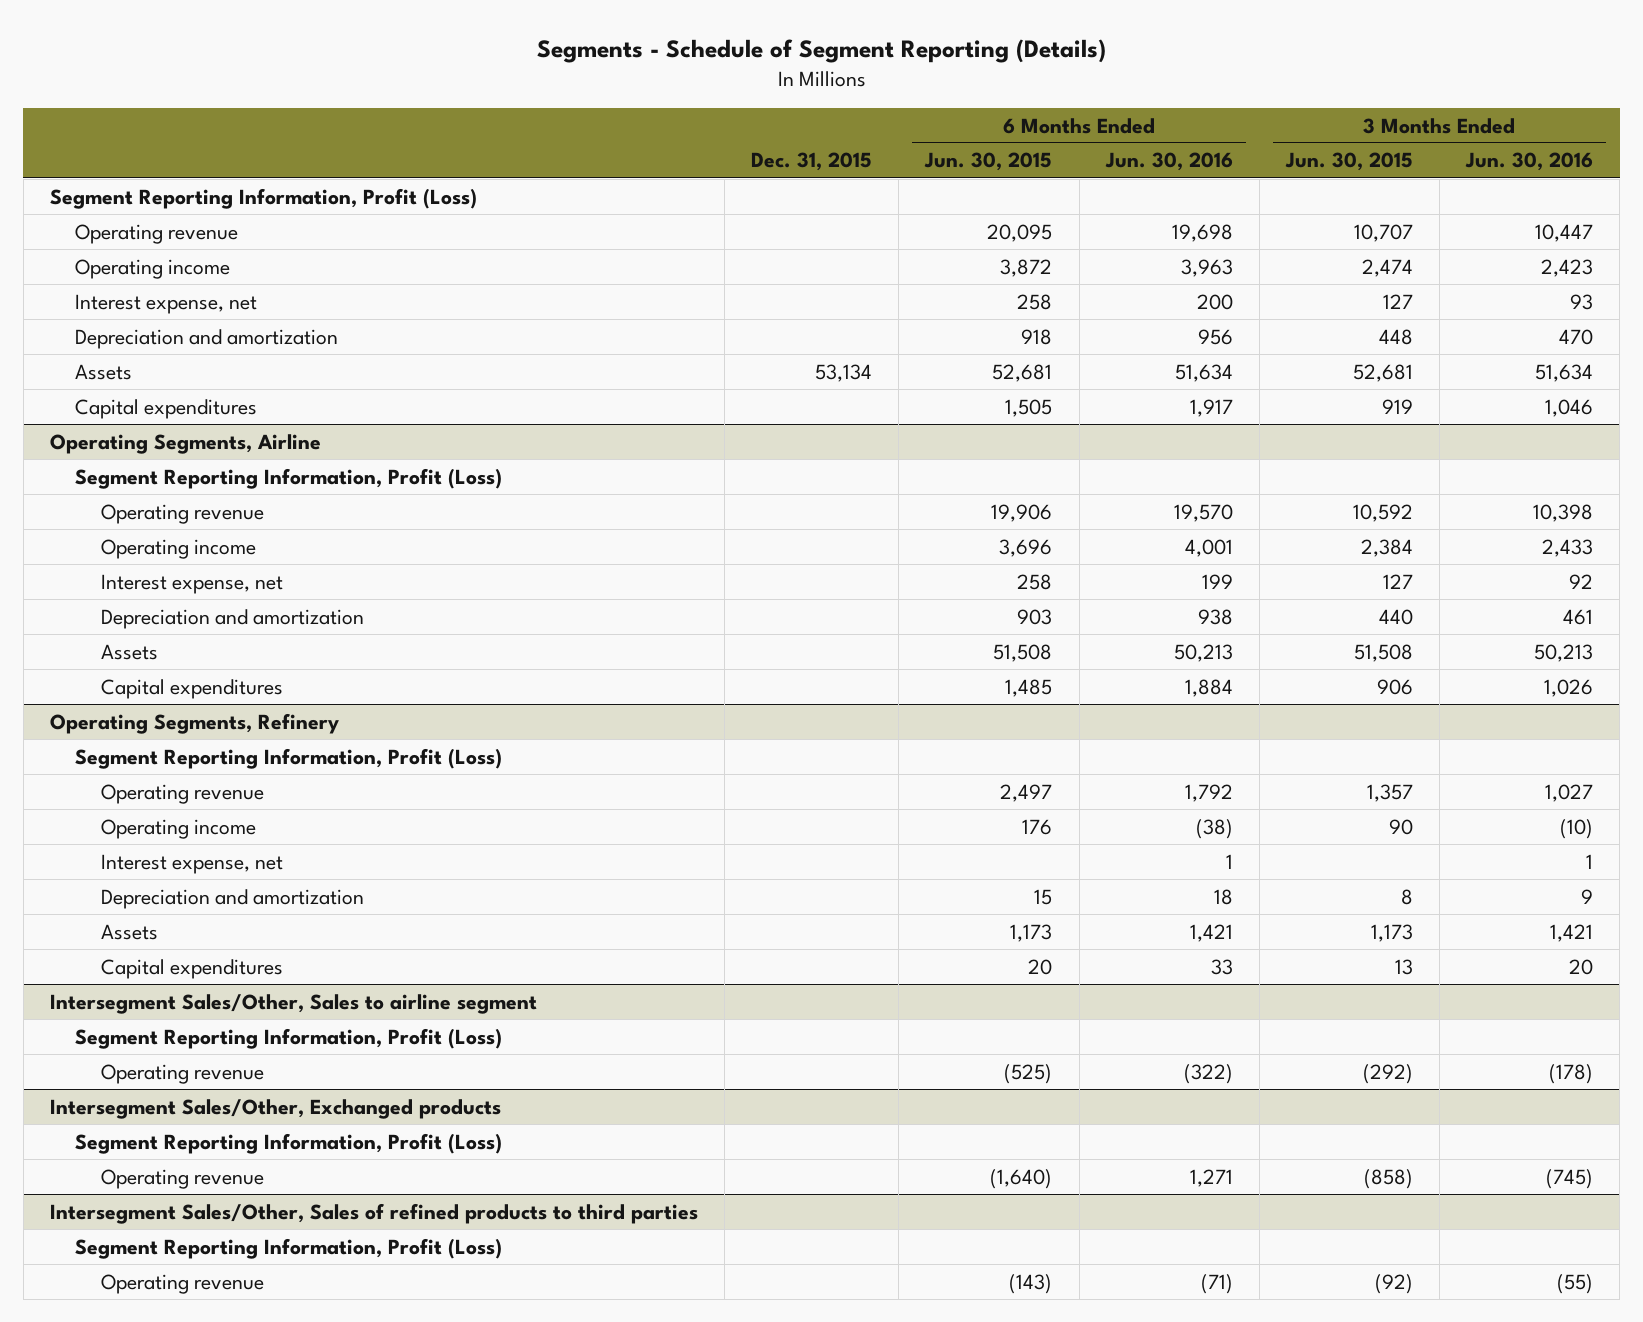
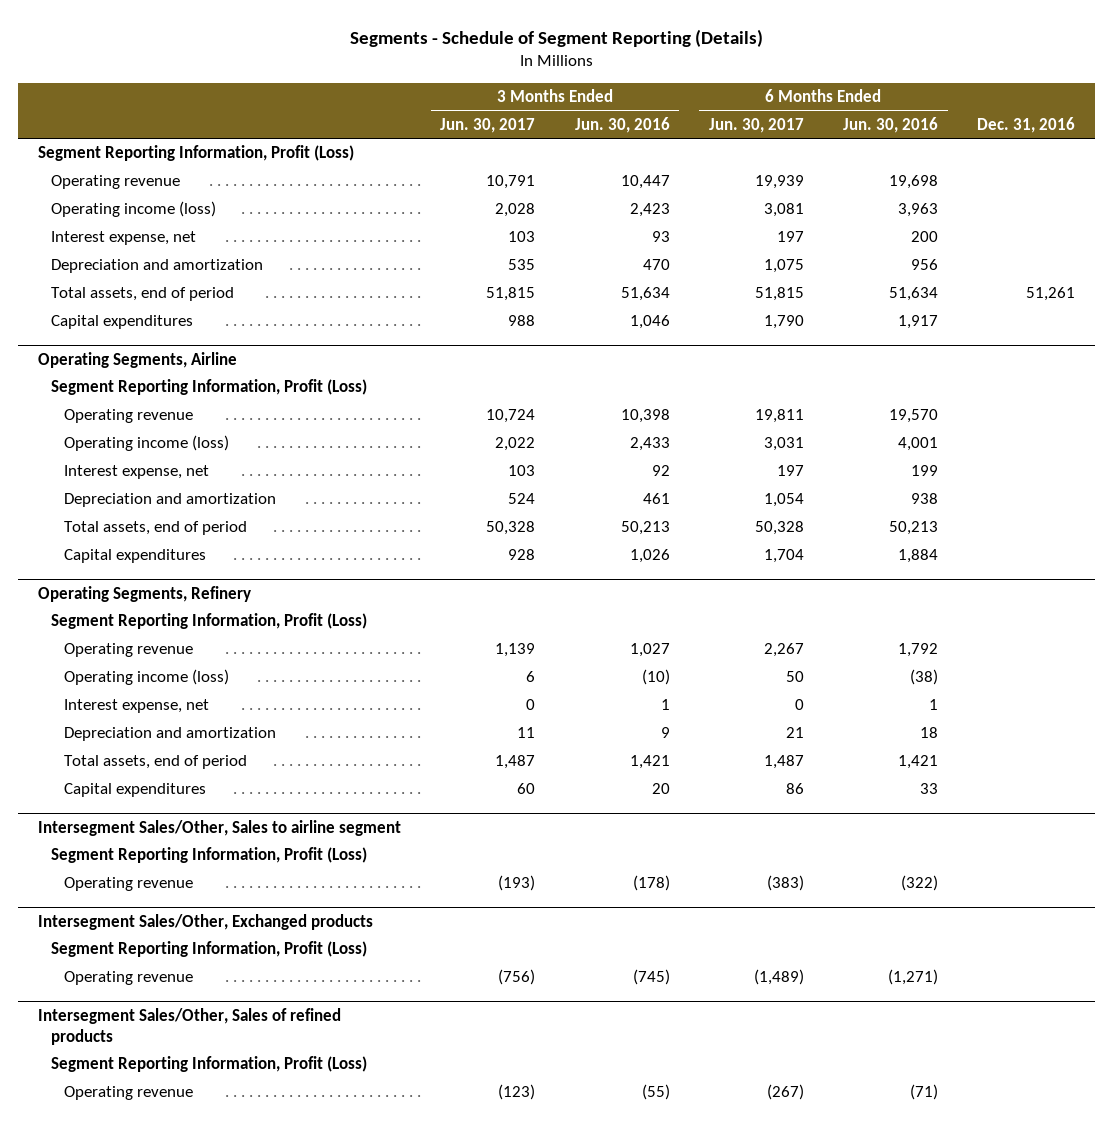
- | Dec. 31, 2015 | 6 Months Ended Jun. 30, 2015 | 6 Months Ended Jun. 30, 2016 | 3 Months Ended Jun. 30, 2015 | 3 Months Ended Jun. 30, 2016
+ | 3 Months Ended Jun. 30, 2017 | 3 Months Ended Jun. 30, 2016 | 6 Months Ended Jun. 30, 2017 | 6 Months Ended Jun. 30, 2016 | Dec. 31, 2016
- Operating income | | 3,872 | 3,963 | 2,474 | 2,423
+ Operating income (loss) | 2,028 | 2,423 | 3,081 | 3,963 |
- Assets | 53,134 | 52,681 | 51,634 | 52,681 | 51,634
+ Total assets, end of period | 51,815 | 51,634 | 51,815 | 51,634 | 51,261
@ Operating Segments, Airline
- Operating income | | 3,696 | 4,001 | 2,384 | 2,433
+ Operating income (loss) | 2,022 | 2,433 | 3,031 | 4,001 |
- Assets | | 51,508 | 50,213 | 51,508 | 50,213
+ Total assets, end of period | 50,328 | 50,213 | 50,328 | 50,213 |
@ Operating Segments, Refinery
- Operating income | | 176 | (38) | 90 | (10)
+ Operating income (loss) | 6 | (10) | 50 | (38) |
- Assets | | 1,173 | 1,421 | 1,173 | 1,421
+ Total assets, end of period | 1,487 | 1,421 | 1,487 | 1,421 |
@ Intersegment Sales/Other, Exchanged products
- Operating revenue | | (1,640) | 1,271 | (858) | (745)
- Intersegment Sales/Other, Sales of refined products to third parties
@ Intersegment Sales/Other, Exchanged products
+ Operating revenue | (756) | (745) | (1,489) | (1,271) |
+ Intersegment Sales/Other, Sales of refined products

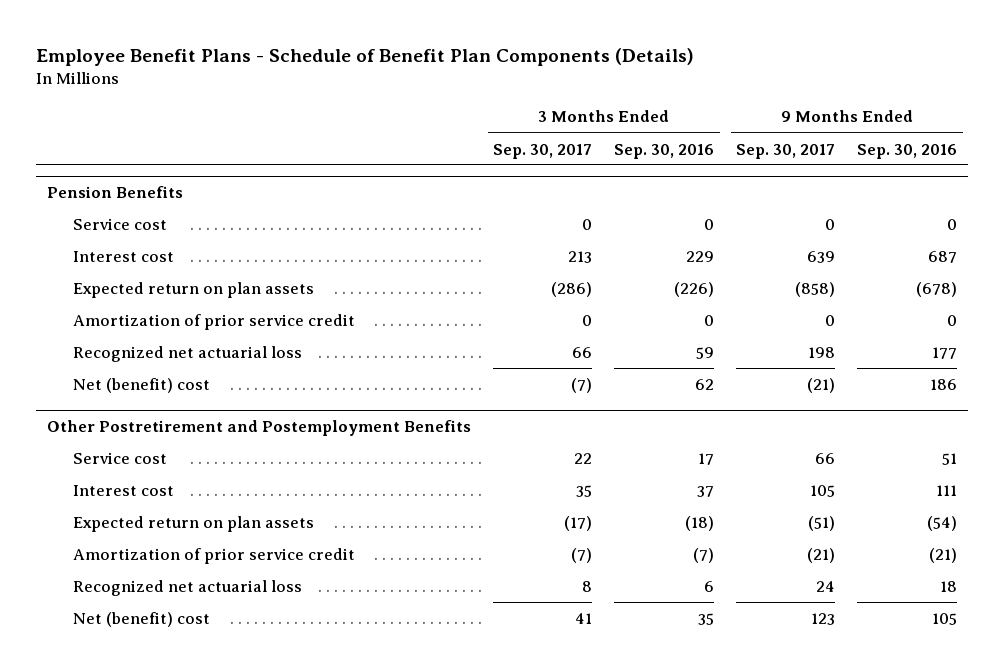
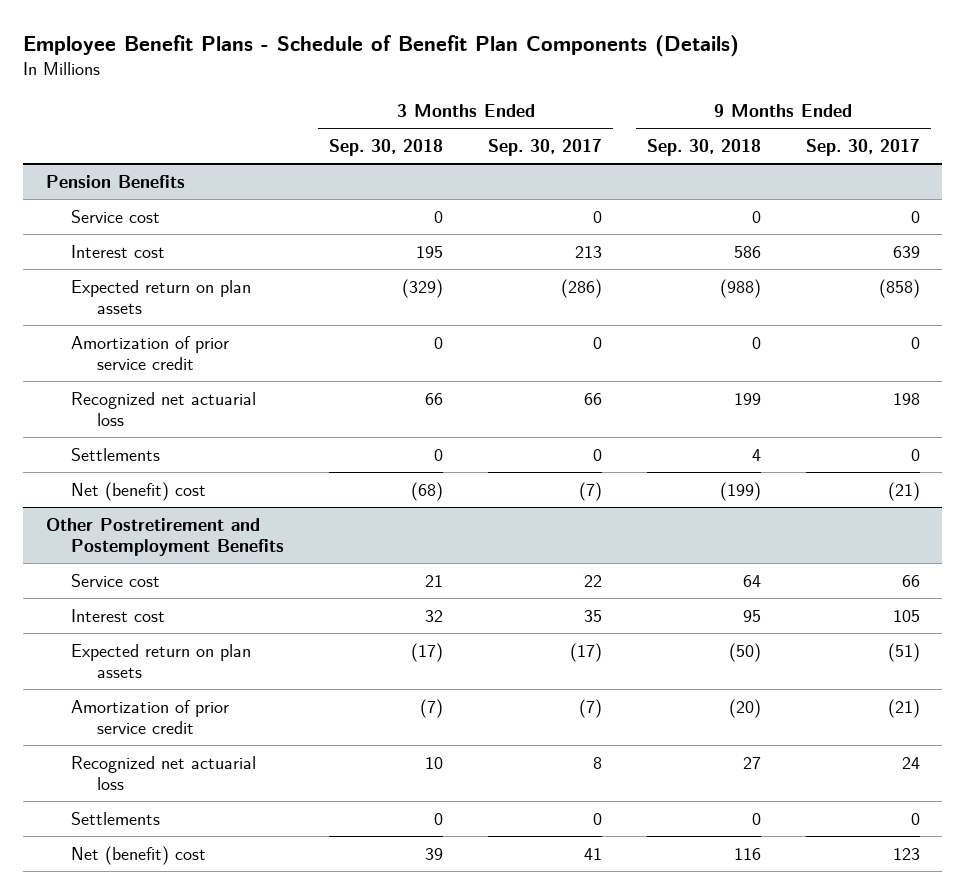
- | 3 Months Ended Sep. 30, 2017 | 3 Months Ended Sep. 30, 2016 | 9 Months Ended Sep. 30, 2017 | 9 Months Ended Sep. 30, 2016
+ | 3 Months Ended Sep. 30, 2018 | 3 Months Ended Sep. 30, 2017 | 9 Months Ended Sep. 30, 2018 | 9 Months Ended Sep. 30, 2017
@ Pension Benefits
+ Settlements | 0 | 0 | 4 | 0
@ Other Postretirement and Postemployment Benefits
+ Settlements | 0 | 0 | 0 | 0

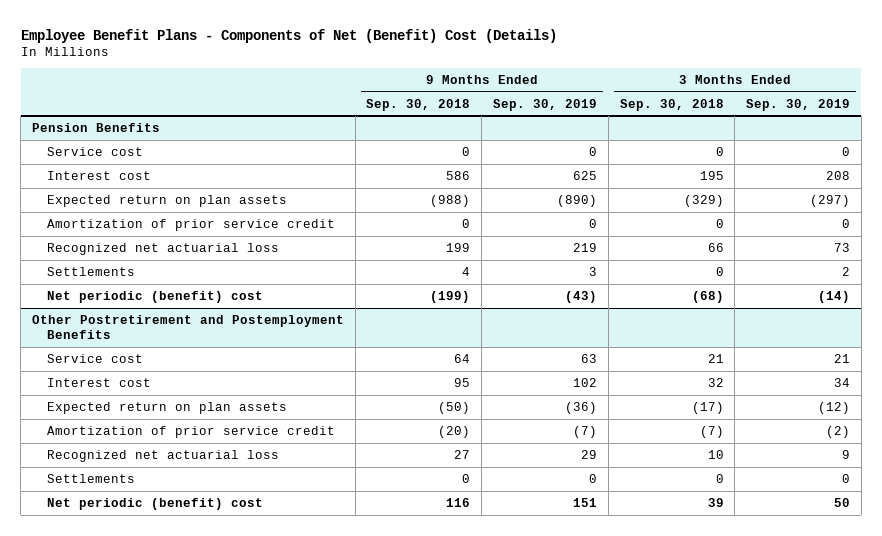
- Employee Benefit Plans - Schedule of Benefit Plan Components (Details)
+ Employee Benefit Plans - Components of Net (Benefit) Cost (Details)
- | 3 Months Ended Sep. 30, 2018 | 3 Months Ended Sep. 30, 2017 | 9 Months Ended Sep. 30, 2018 | 9 Months Ended Sep. 30, 2017
+ | 9 Months Ended Sep. 30, 2018 | 9 Months Ended Sep. 30, 2019 | 3 Months Ended Sep. 30, 2018 | 3 Months Ended Sep. 30, 2019
@ Pension Benefits
- Net (benefit) cost | (68) | (7) | (199) | (21)
+ Net periodic (benefit) cost | (199) | (43) | (68) | (14)
@ Other Postretirement and Postemployment Benefits
- Net (benefit) cost | 39 | 41 | 116 | 123
+ Net periodic (benefit) cost | 116 | 151 | 39 | 50

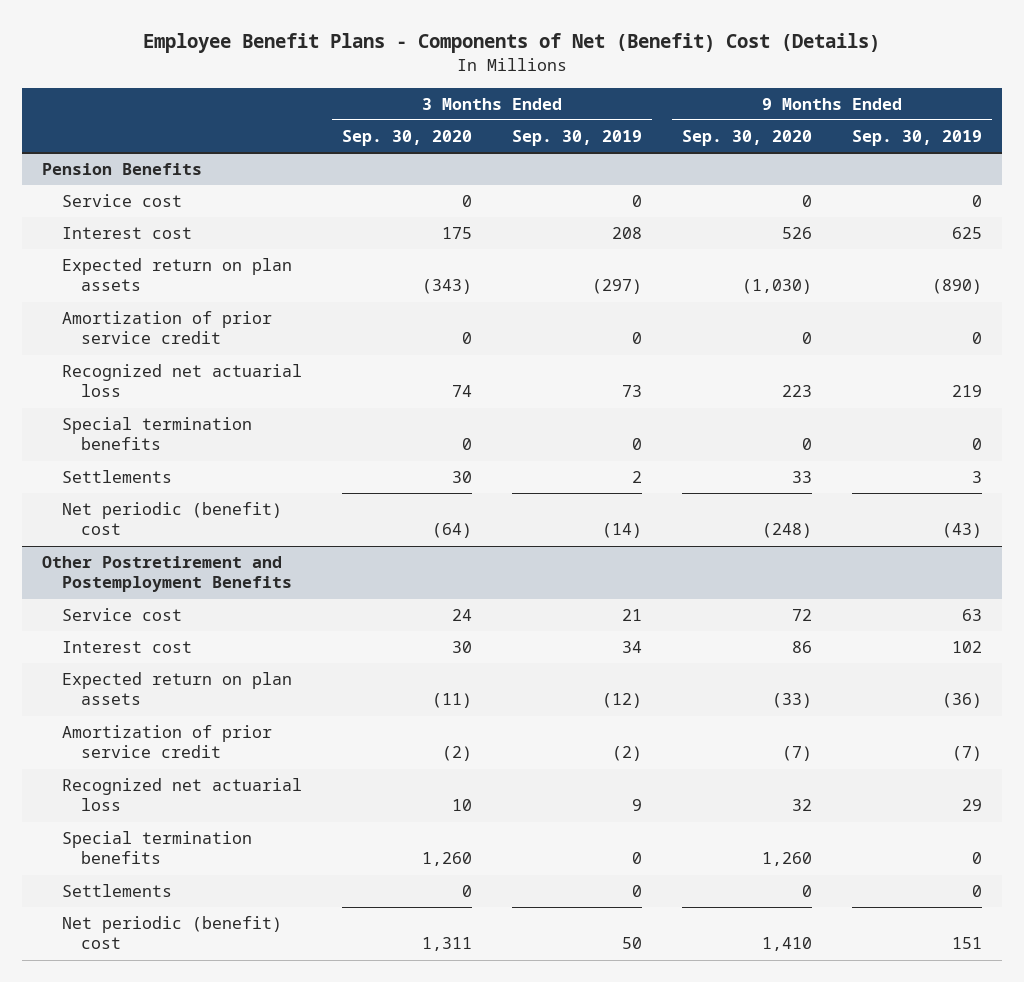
- | 9 Months Ended Sep. 30, 2018 | 9 Months Ended Sep. 30, 2019 | 3 Months Ended Sep. 30, 2018 | 3 Months Ended Sep. 30, 2019
+ | 3 Months Ended Sep. 30, 2020 | 3 Months Ended Sep. 30, 2019 | 9 Months Ended Sep. 30, 2020 | 9 Months Ended Sep. 30, 2019
@ Pension Benefits
+ Special termination benefits | 0 | 0 | 0 | 0
@ Other Postretirement and Postemployment Benefits
+ Special termination benefits | 1,260 | 0 | 1,260 | 0

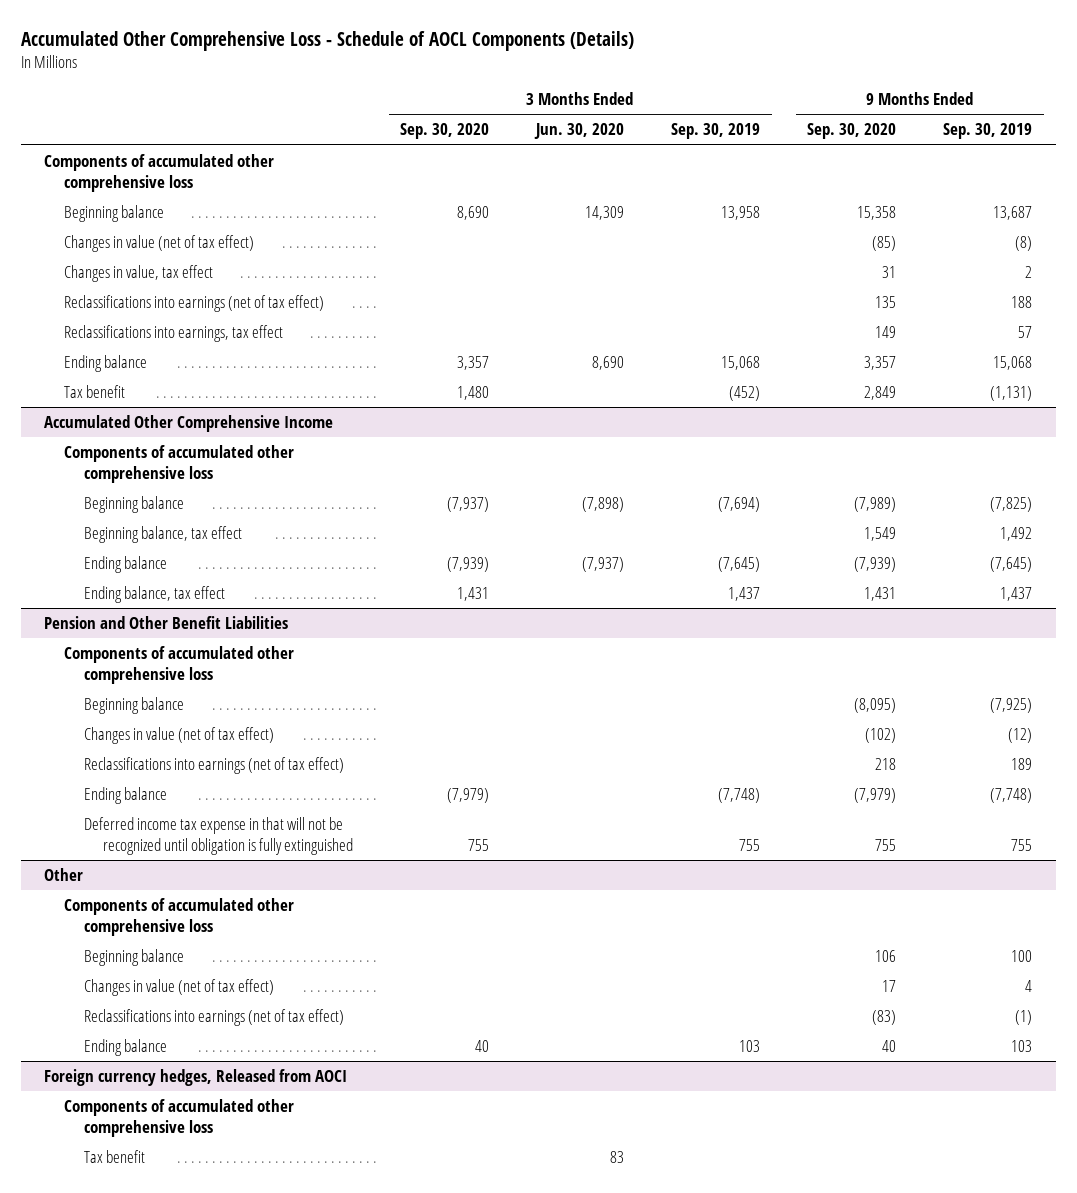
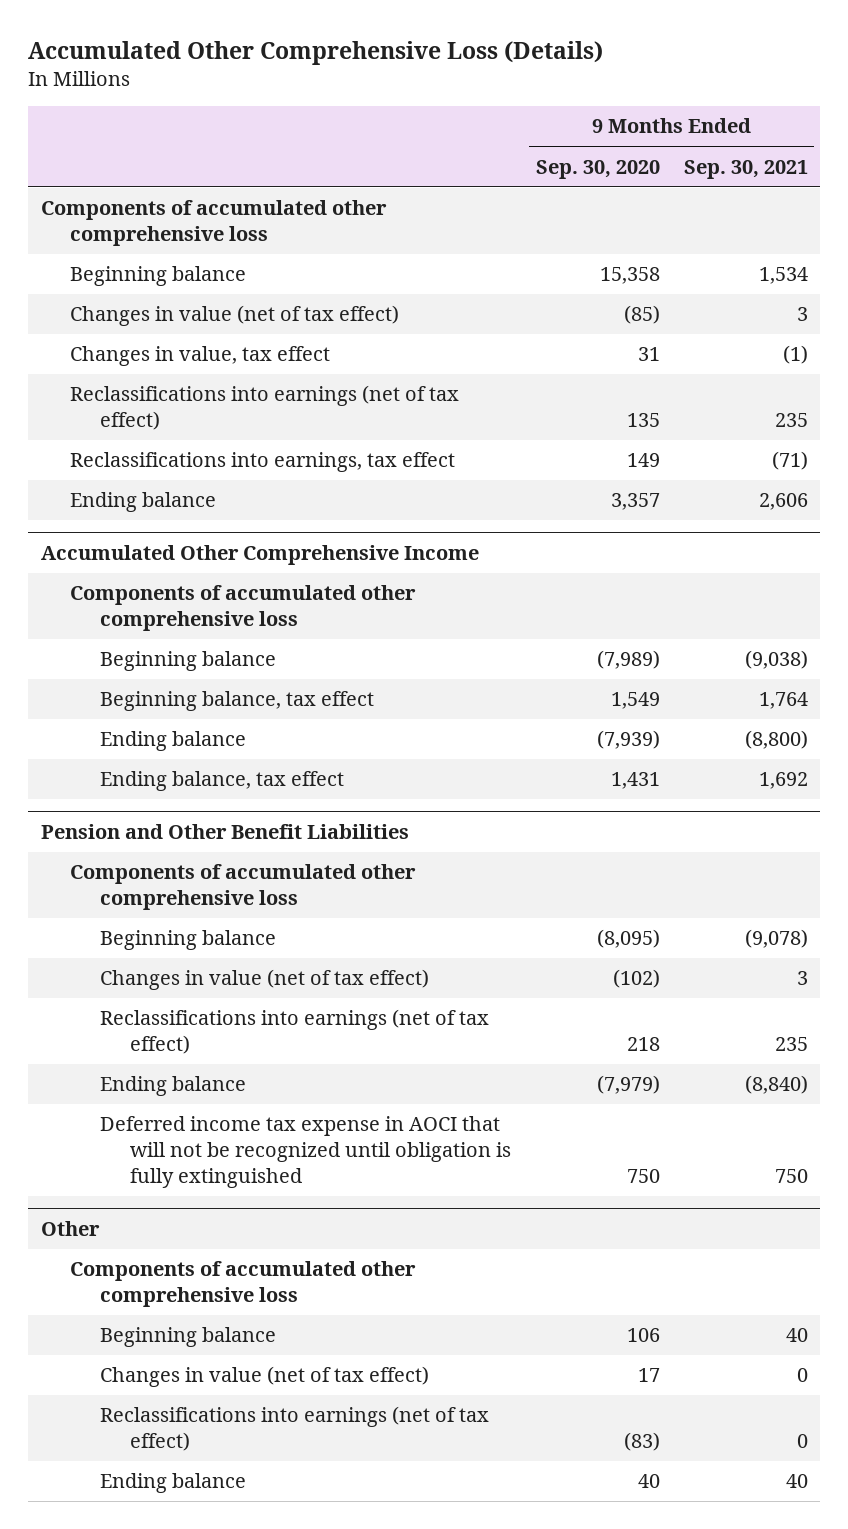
- Accumulated Other Comprehensive Loss - Schedule of AOCL Components (Details)
+ Accumulated Other Comprehensive Loss (Details)
- | 3 Months Ended Sep. 30, 2020 | 3 Months Ended Jun. 30, 2020 | 3 Months Ended Sep. 30, 2019 | 9 Months Ended Sep. 30, 2020 | 9 Months Ended Sep. 30, 2019
+ | 9 Months Ended Sep. 30, 2020 | 9 Months Ended Sep. 30, 2021
- Tax benefit | 1,480 | | (452) | 2,849 | (1,131)
@ Pension and Other Benefit Liabilities
- Deferred income tax expense in that will not be recognized until obligation is fully extinguished | 755 | | 755 | 755 | 755
+ Deferred income tax expense in AOCI that will not be recognized until obligation is fully extinguished | 750 | 750
- Foreign currency hedges, Released from AOCI
- Components of accumulated other comprehensive loss
- Tax benefit | | 83 | | |

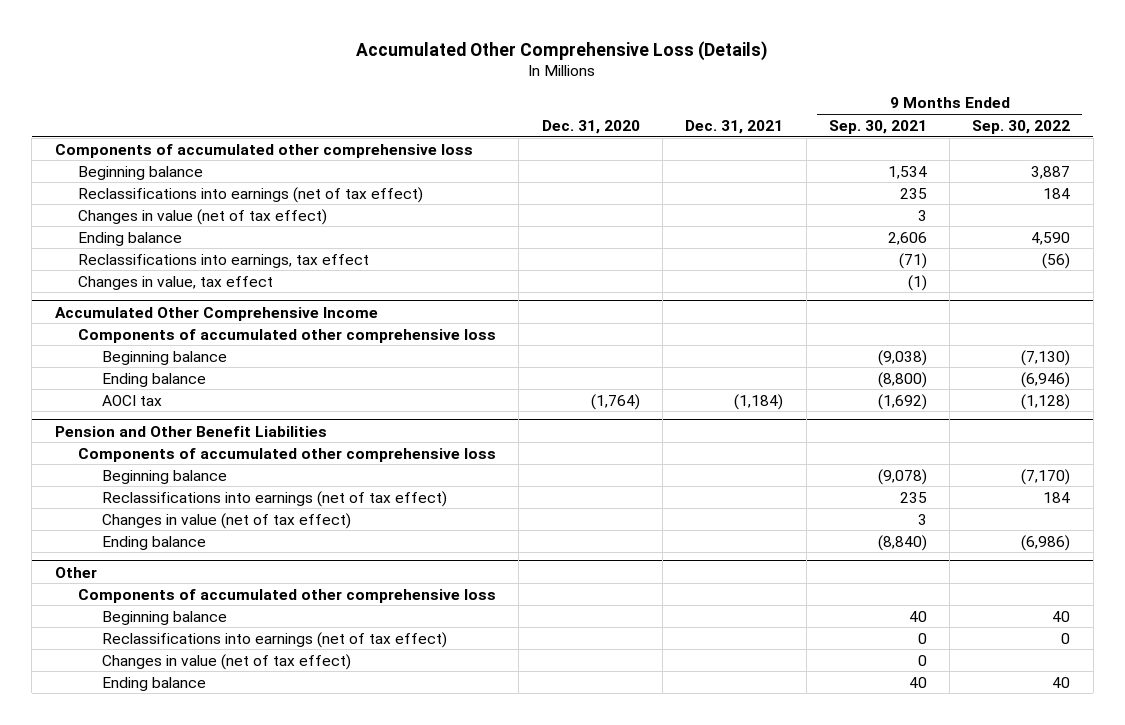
- | 9 Months Ended Sep. 30, 2020 | 9 Months Ended Sep. 30, 2021
+ | Dec. 31, 2020 | Dec. 31, 2021 | 9 Months Ended Sep. 30, 2021 | 9 Months Ended Sep. 30, 2022
moved down: Changes in value (net of tax effect) | | | 3 |
moved down: Reclassifications into earnings, tax effect | | | (71) | (56)
moved down: Changes in value, tax effect | | | (1) |
@ Accumulated Other Comprehensive Income
- Beginning balance, tax effect | 1,549 | 1,764
- Ending balance, tax effect | 1,431 | 1,692
+ AOCI tax | (1,764) | (1,184) | (1,692) | (1,128)
@ Pension and Other Benefit Liabilities
moved down: Changes in value (net of tax effect) | | | 3 |
- Deferred income tax expense in AOCI that will not be recognized until obligation is fully extinguished | 750 | 750
@ Other
moved down: Changes in value (net of tax effect) | | | 0 |

